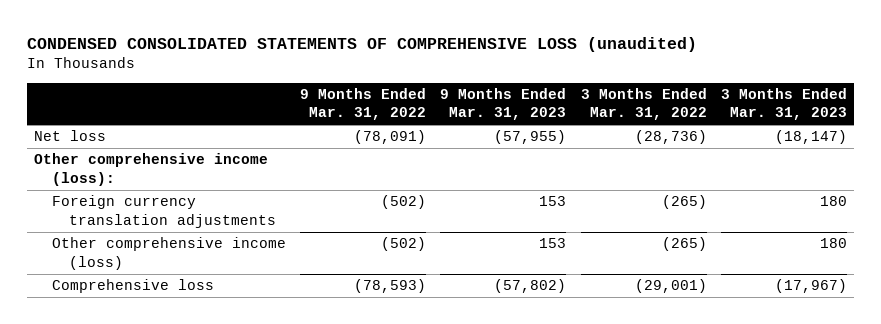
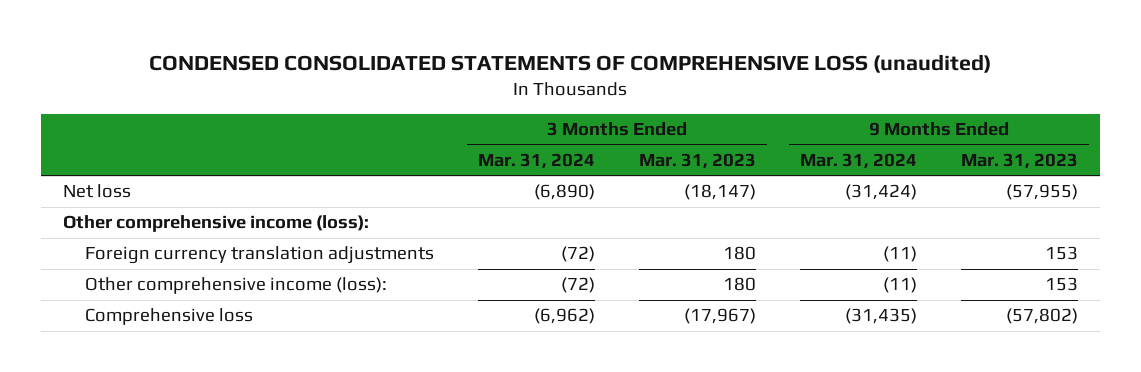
- | 9 Months Ended Mar. 31, 2022 | 9 Months Ended Mar. 31, 2023 | 3 Months Ended Mar. 31, 2022 | 3 Months Ended Mar. 31, 2023
+ | 3 Months Ended Mar. 31, 2024 | 3 Months Ended Mar. 31, 2023 | 9 Months Ended Mar. 31, 2024 | 9 Months Ended Mar. 31, 2023
- Other comprehensive income (loss) | (502) | 153 | (265) | 180
+ Other comprehensive income (loss): | (72) | 180 | (11) | 153

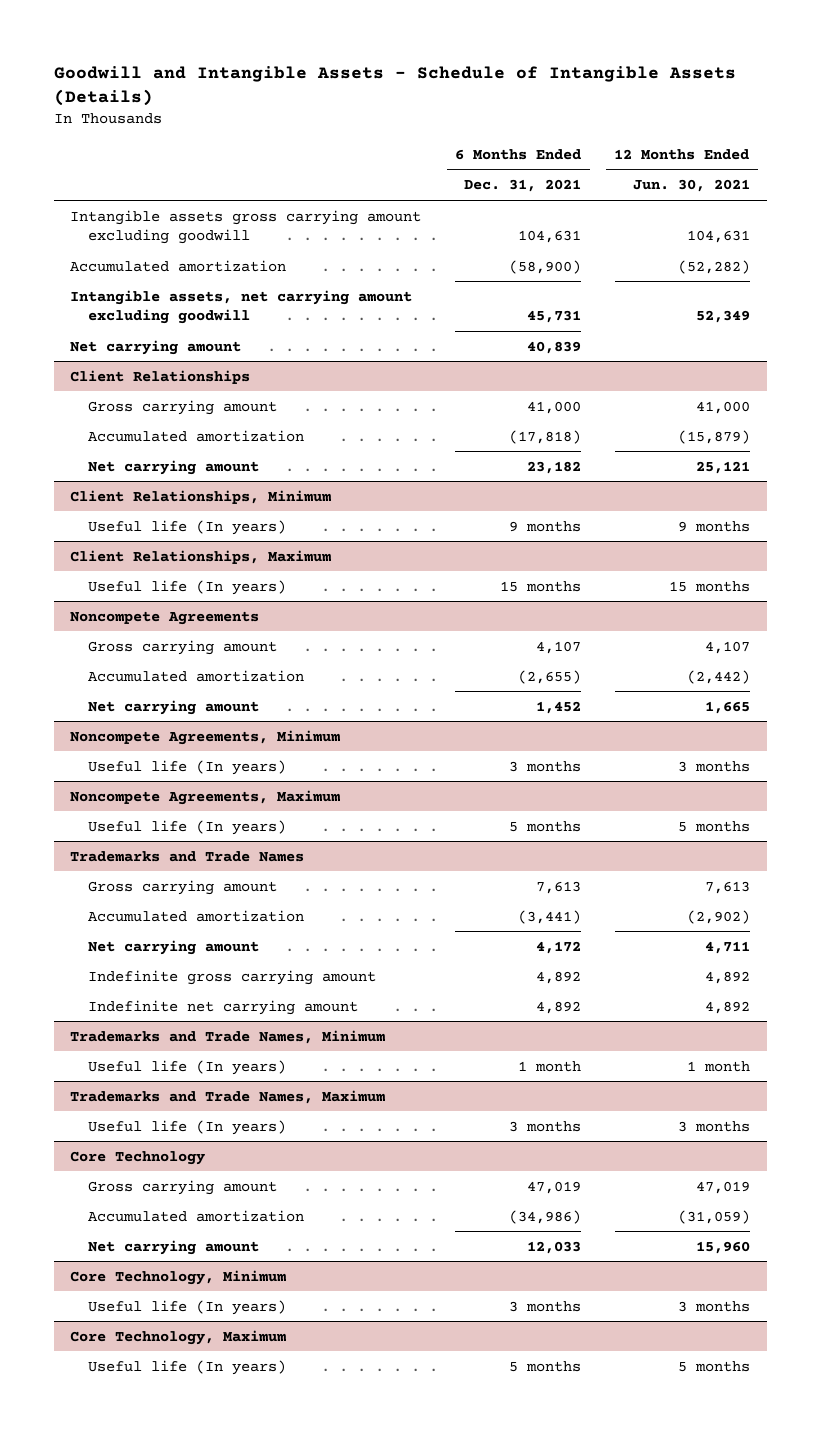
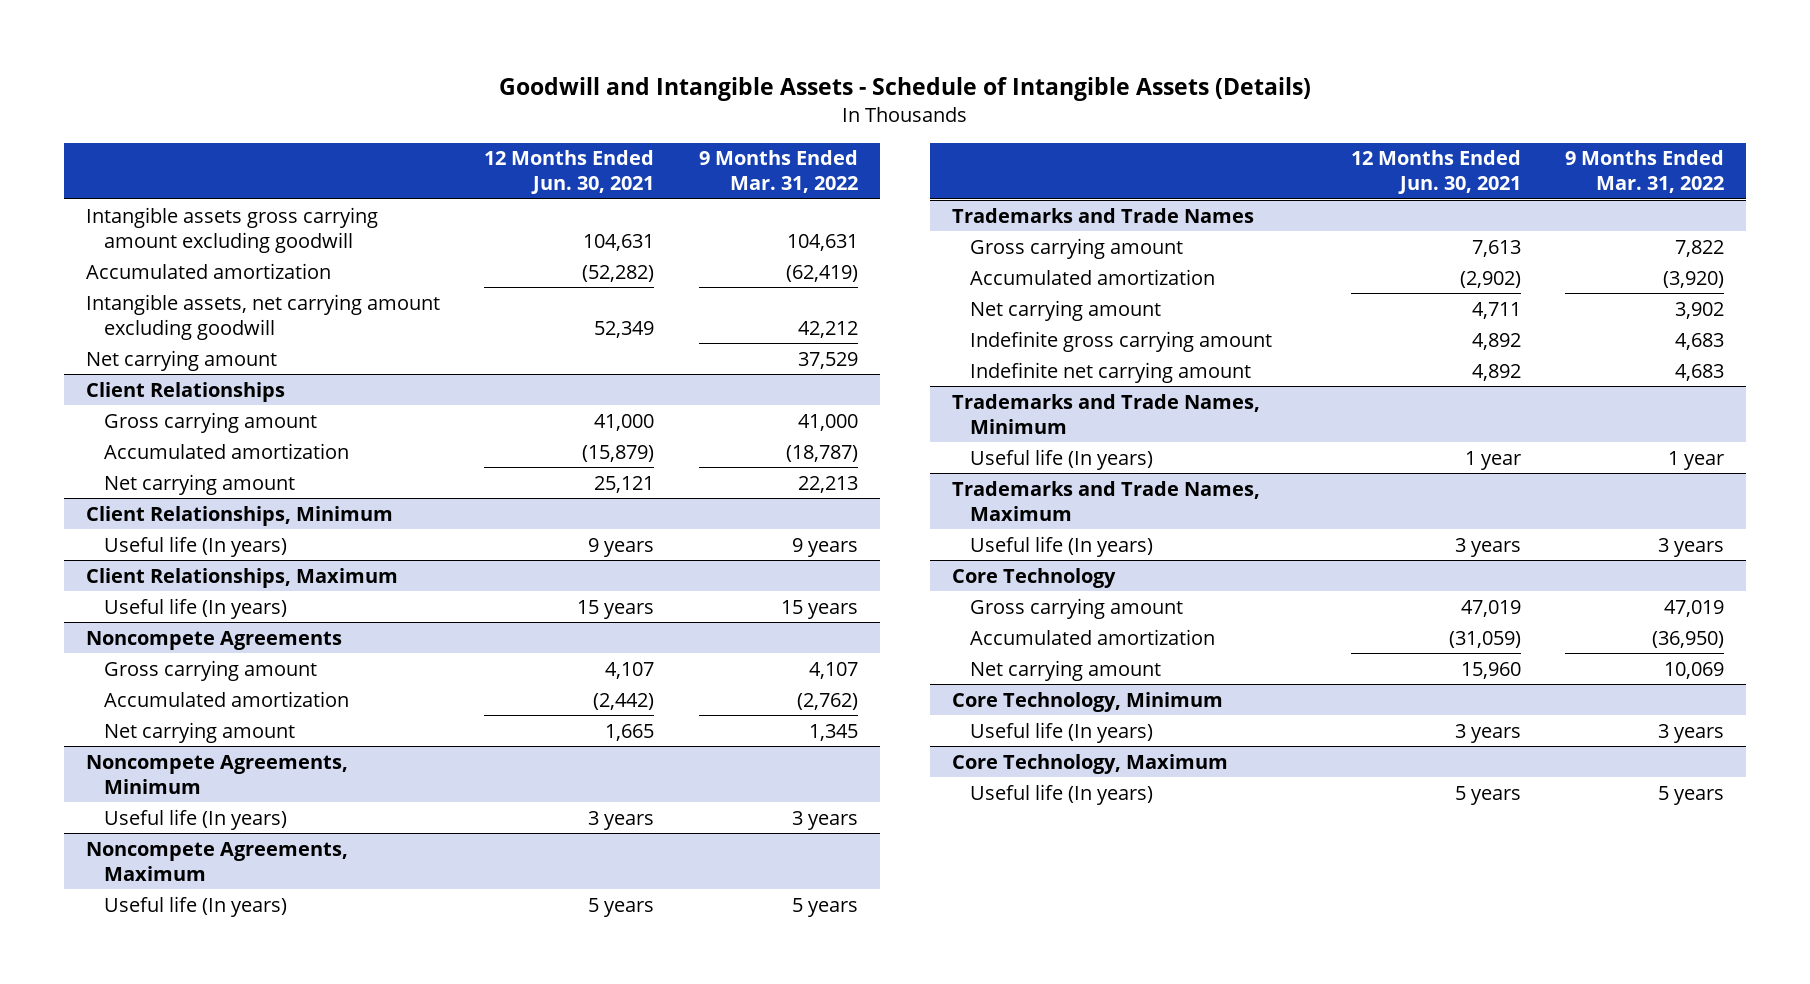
- | 6 Months Ended Dec. 31, 2021 | 12 Months Ended Jun. 30, 2021
+ | 12 Months Ended Jun. 30, 2021 | 9 Months Ended Mar. 31, 2022
@ Client Relationships, Minimum
- Useful life (In years) | 9 months | 9 months
+ Useful life (In years) | 9 years | 9 years
@ Client Relationships, Maximum
- Useful life (In years) | 15 months | 15 months
+ Useful life (In years) | 15 years | 15 years
@ Noncompete Agreements, Minimum
- Useful life (In years) | 3 months | 3 months
+ Useful life (In years) | 3 years | 3 years
@ Noncompete Agreements, Maximum
- Useful life (In years) | 5 months | 5 months
+ Useful life (In years) | 5 years | 5 years
@ Trademarks and Trade Names, Minimum
- Useful life (In years) | 1 month | 1 month
+ Useful life (In years) | 1 year | 1 year
@ Trademarks and Trade Names, Maximum
- Useful life (In years) | 3 months | 3 months
+ Useful life (In years) | 3 years | 3 years
@ Core Technology, Minimum
- Useful life (In years) | 3 months | 3 months
+ Useful life (In years) | 3 years | 3 years
@ Core Technology, Maximum
- Useful life (In years) | 5 months | 5 months
+ Useful life (In years) | 5 years | 5 years

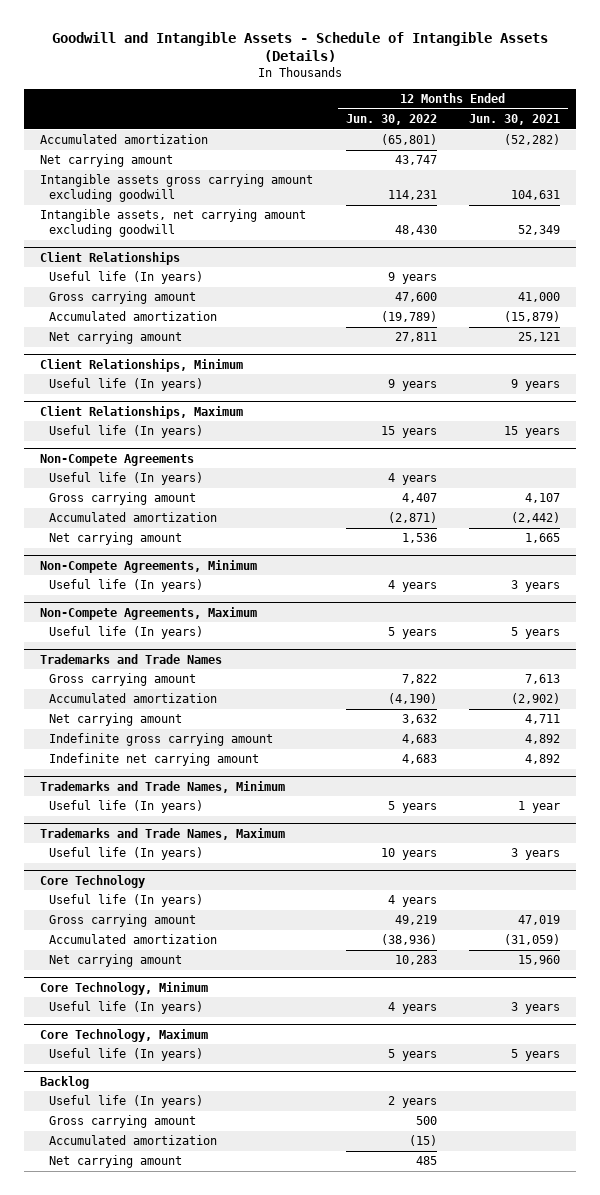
- | 12 Months Ended Jun. 30, 2021 | 9 Months Ended Mar. 31, 2022
+ | 12 Months Ended Jun. 30, 2022 | 12 Months Ended Jun. 30, 2021
moved down: Intangible assets gross carrying amount excluding goodwill | 114,231 | 104,631
moved down: Intangible assets, net carrying amount excluding goodwill | 48,430 | 52,349
@ Client Relationships
+ Useful life (In years) | 9 years |
- Noncompete Agreements
+ Non-Compete Agreements
+ Useful life (In years) | 4 years |
- Noncompete Agreements, Minimum
+ Non-Compete Agreements, Minimum
- Noncompete Agreements, Maximum
+ Non-Compete Agreements, Maximum
@ Core Technology
+ Useful life (In years) | 4 years |
+ Backlog
+ Useful life (In years) | 2 years |
+ Gross carrying amount | 500 |
+ Accumulated amortization | (15) |
+ Net carrying amount | 485 |

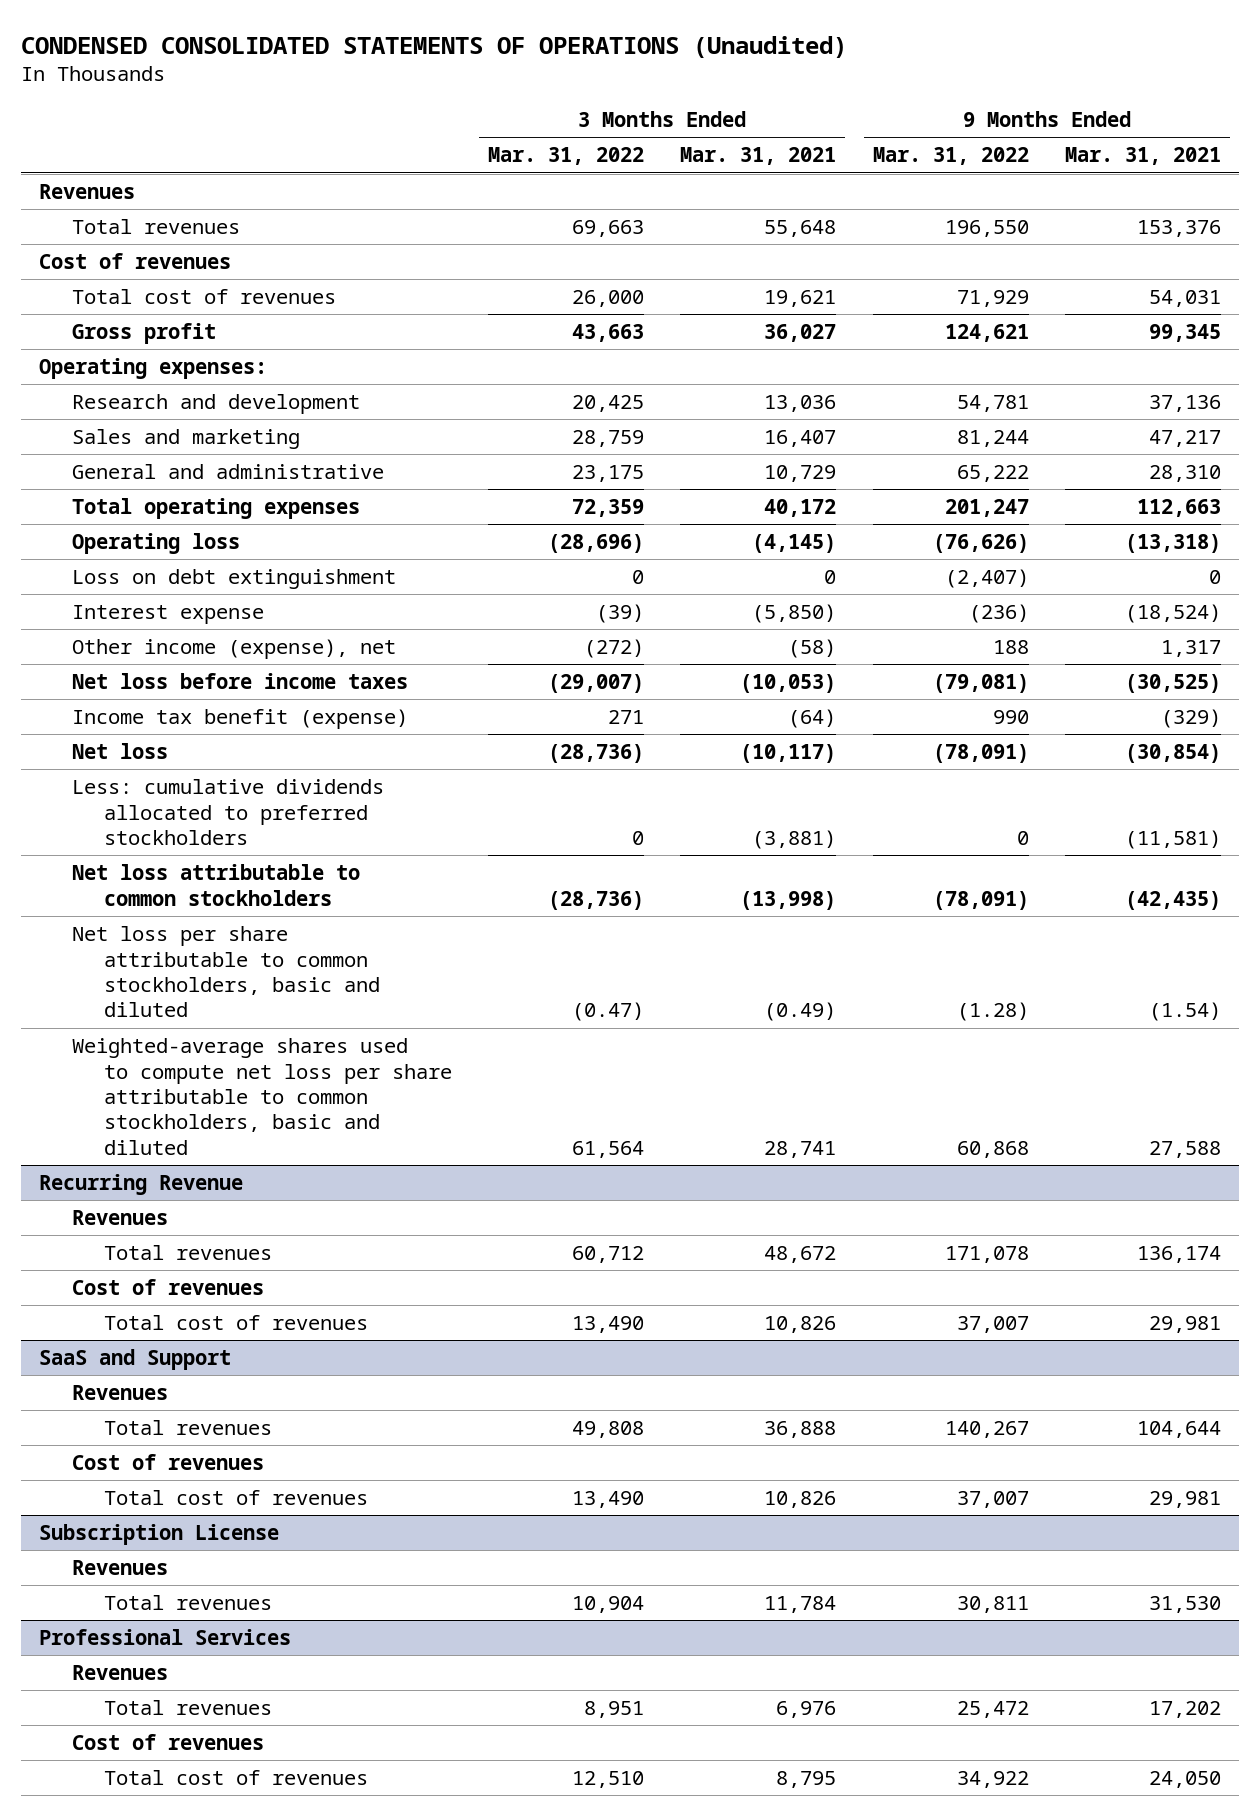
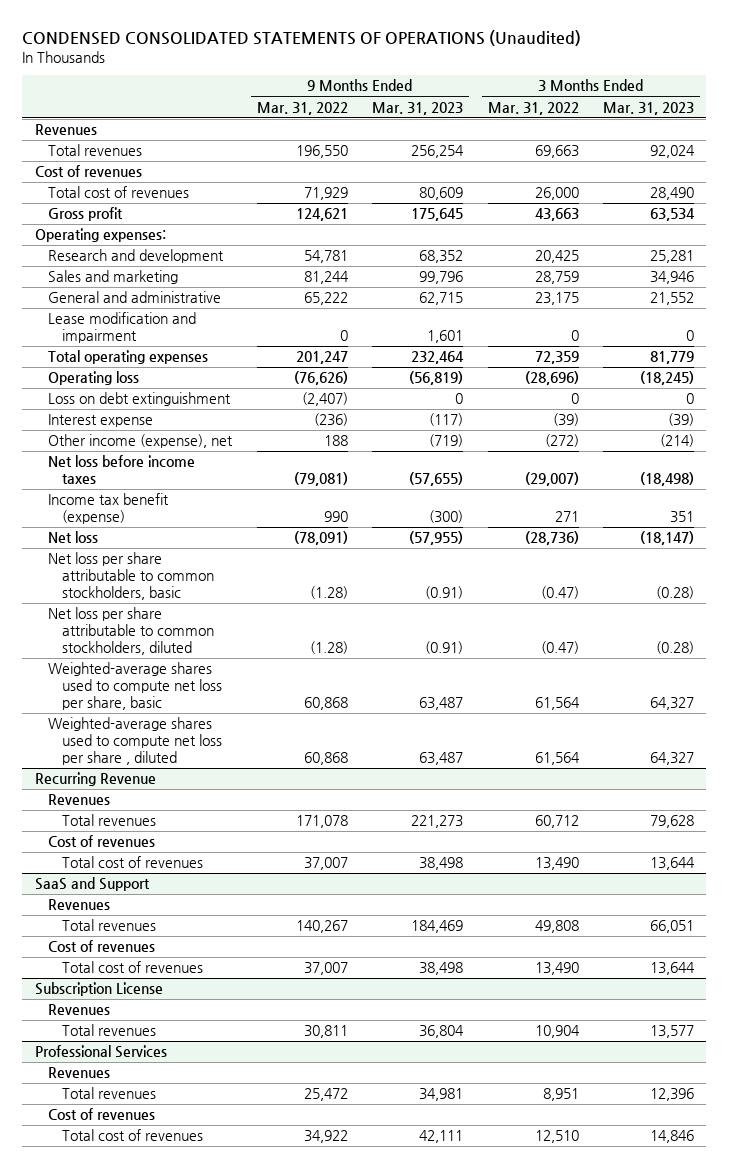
- | 3 Months Ended Mar. 31, 2022 | 3 Months Ended Mar. 31, 2021 | 9 Months Ended Mar. 31, 2022 | 9 Months Ended Mar. 31, 2021
+ | 9 Months Ended Mar. 31, 2022 | 9 Months Ended Mar. 31, 2023 | 3 Months Ended Mar. 31, 2022 | 3 Months Ended Mar. 31, 2023
+ Lease modification and impairment | 0 | 1,601 | 0 | 0
- Less: cumulative dividends allocated to preferred stockholders | 0 | (3,881) | 0 | (11,581)
- Net loss attributable to common stockholders | (28,736) | (13,998) | (78,091) | (42,435)
- Net loss per share attributable to common stockholders, basic and diluted | (0.47) | (0.49) | (1.28) | (1.54)
- Weighted-average shares used to compute net loss per share attributable to common stockholders, basic and diluted | 61,564 | 28,741 | 60,868 | 27,588
+ Net loss per share attributable to common stockholders, basic | (1.28) | (0.91) | (0.47) | (0.28)
+ Net loss per share attributable to common stockholders, diluted | (1.28) | (0.91) | (0.47) | (0.28)
+ Weighted-average shares used to compute net loss per share, basic | 60,868 | 63,487 | 61,564 | 64,327
+ Weighted-average shares used to compute net loss per share , diluted | 60,868 | 63,487 | 61,564 | 64,327

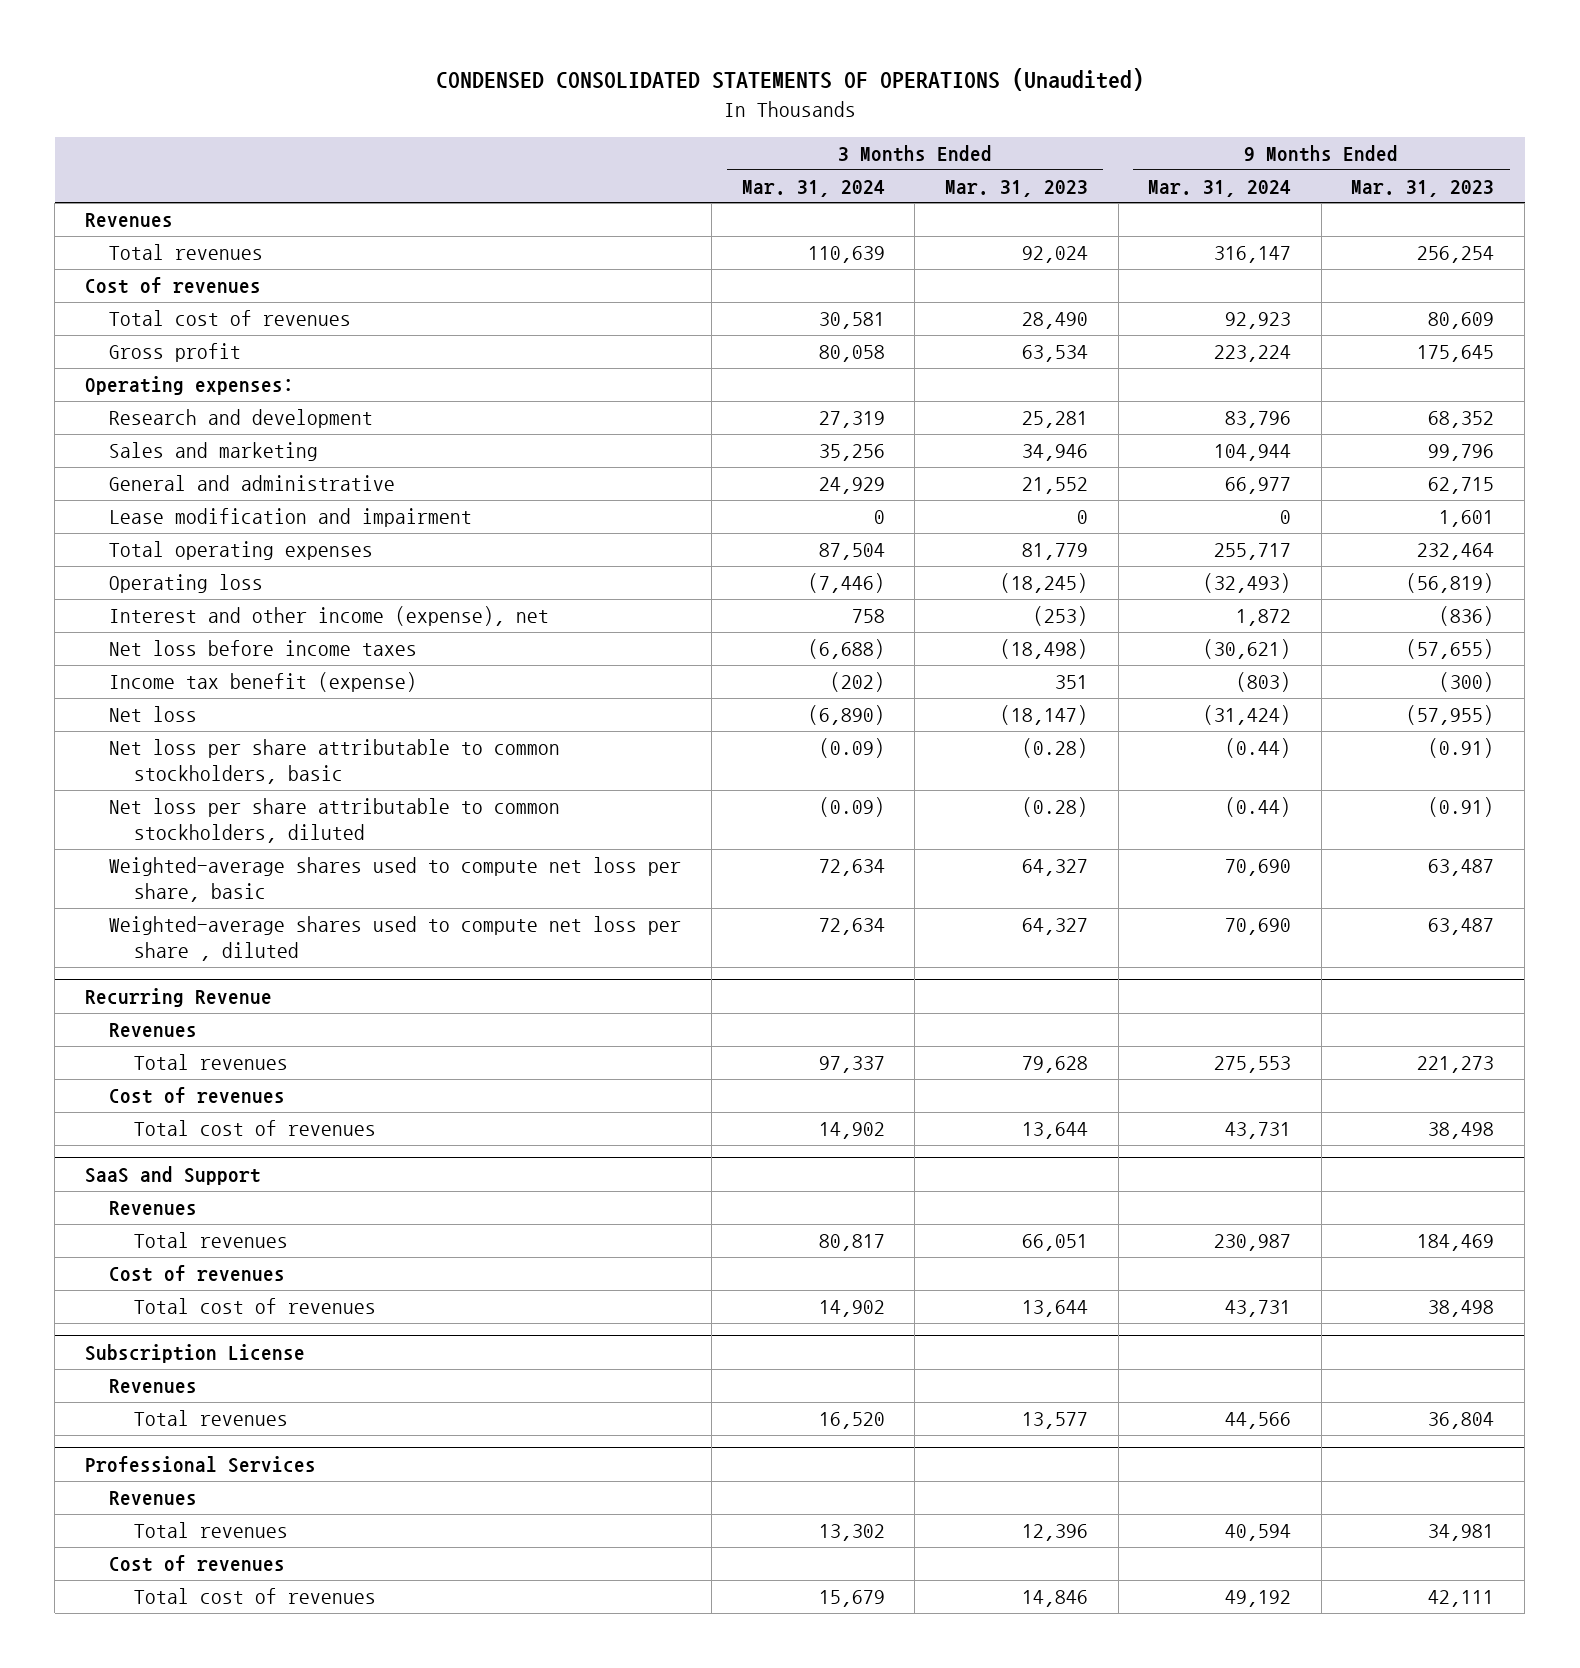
- | 9 Months Ended Mar. 31, 2022 | 9 Months Ended Mar. 31, 2023 | 3 Months Ended Mar. 31, 2022 | 3 Months Ended Mar. 31, 2023
+ | 3 Months Ended Mar. 31, 2024 | 3 Months Ended Mar. 31, 2023 | 9 Months Ended Mar. 31, 2024 | 9 Months Ended Mar. 31, 2023
- Loss on debt extinguishment | (2,407) | 0 | 0 | 0
- Interest expense | (236) | (117) | (39) | (39)
- Other income (expense), net | 188 | (719) | (272) | (214)
+ Interest and other income (expense), net | 758 | (253) | 1,872 | (836)

